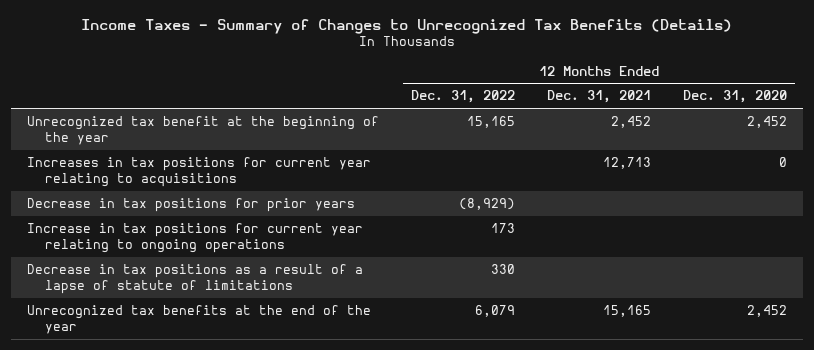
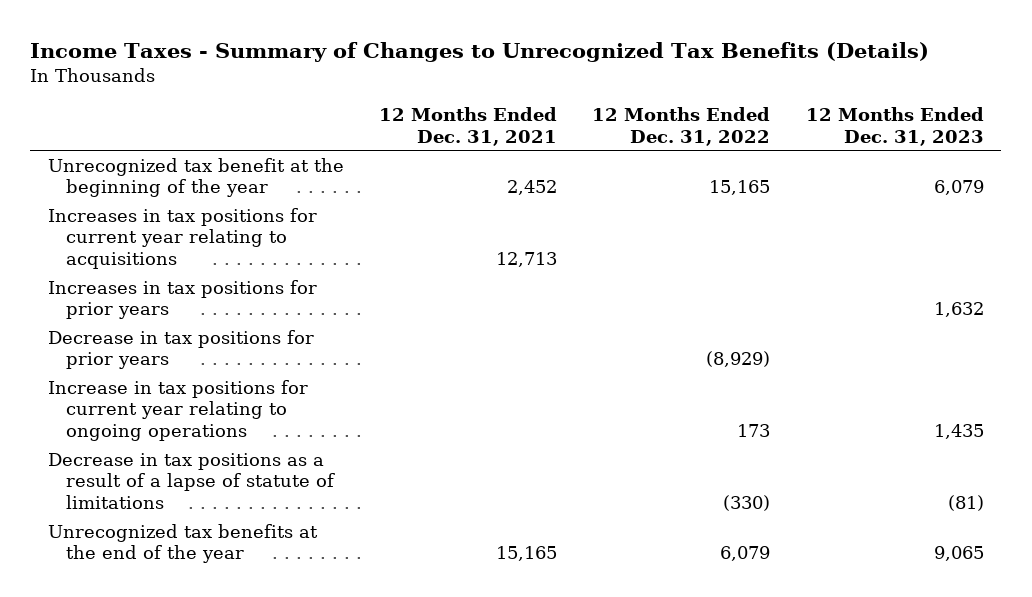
- | 12 Months Ended Dec. 31, 2022 | 12 Months Ended Dec. 31, 2021 | 12 Months Ended Dec. 31, 2020
+ | 12 Months Ended Dec. 31, 2021 | 12 Months Ended Dec. 31, 2022 | 12 Months Ended Dec. 31, 2023
+ Increases in tax positions for prior years | | | 1,632
- Decrease in tax positions as a result of a lapse of statute of limitations | 330 | |
+ Decrease in tax positions as a result of a lapse of statute of limitations | | (330) | (81)

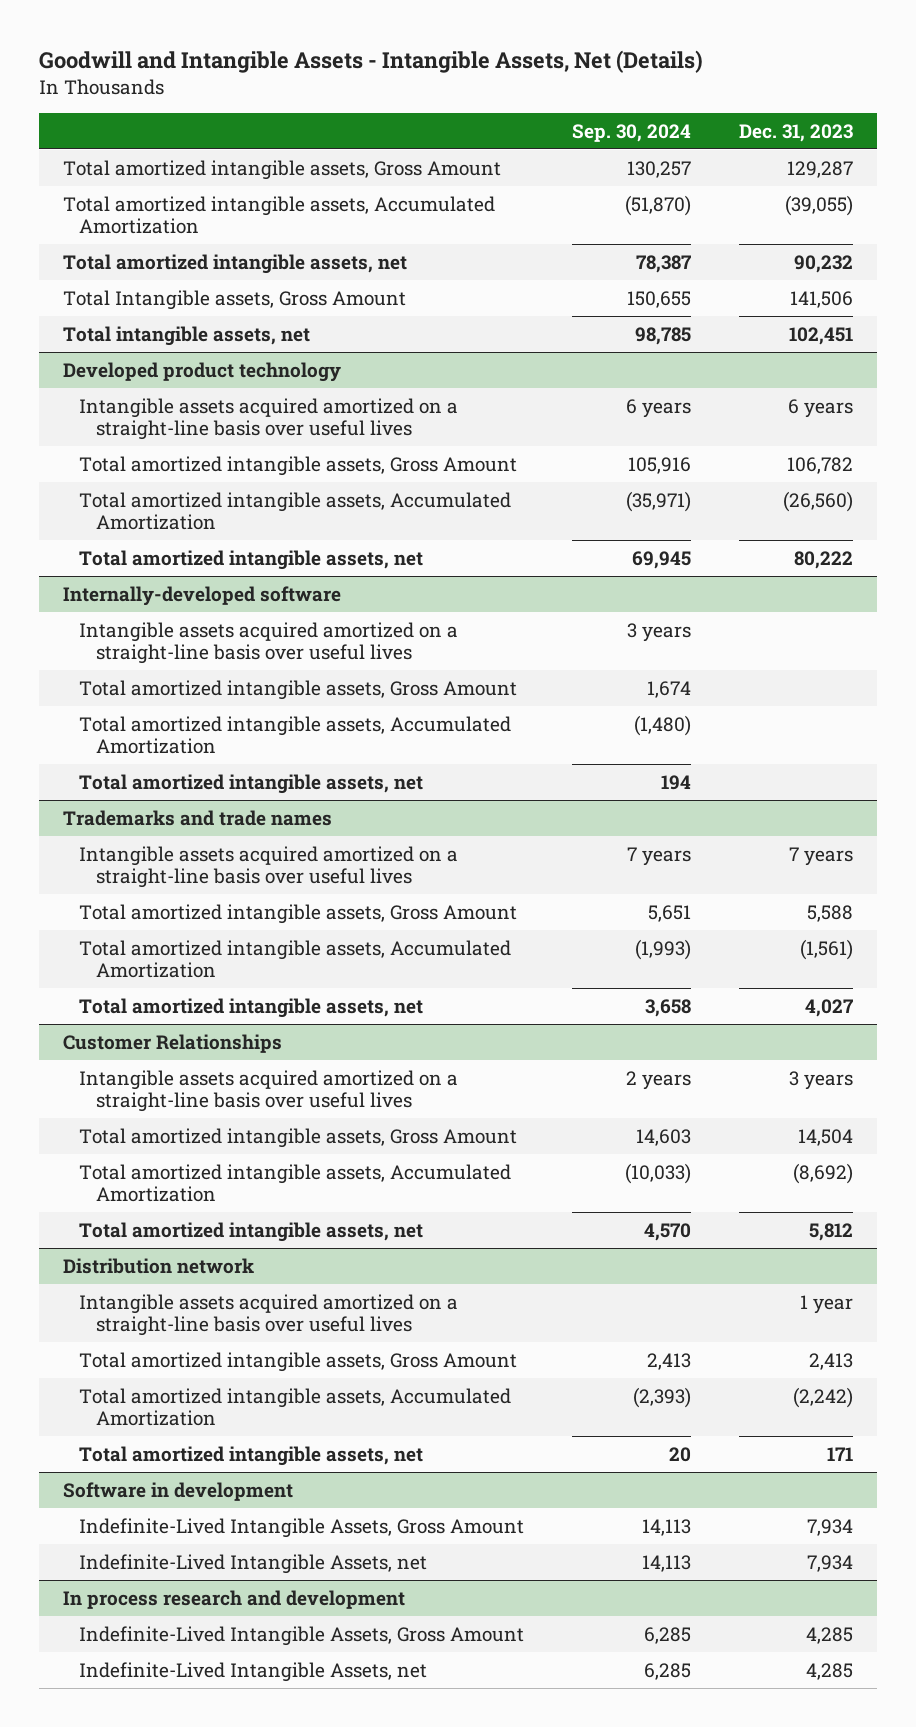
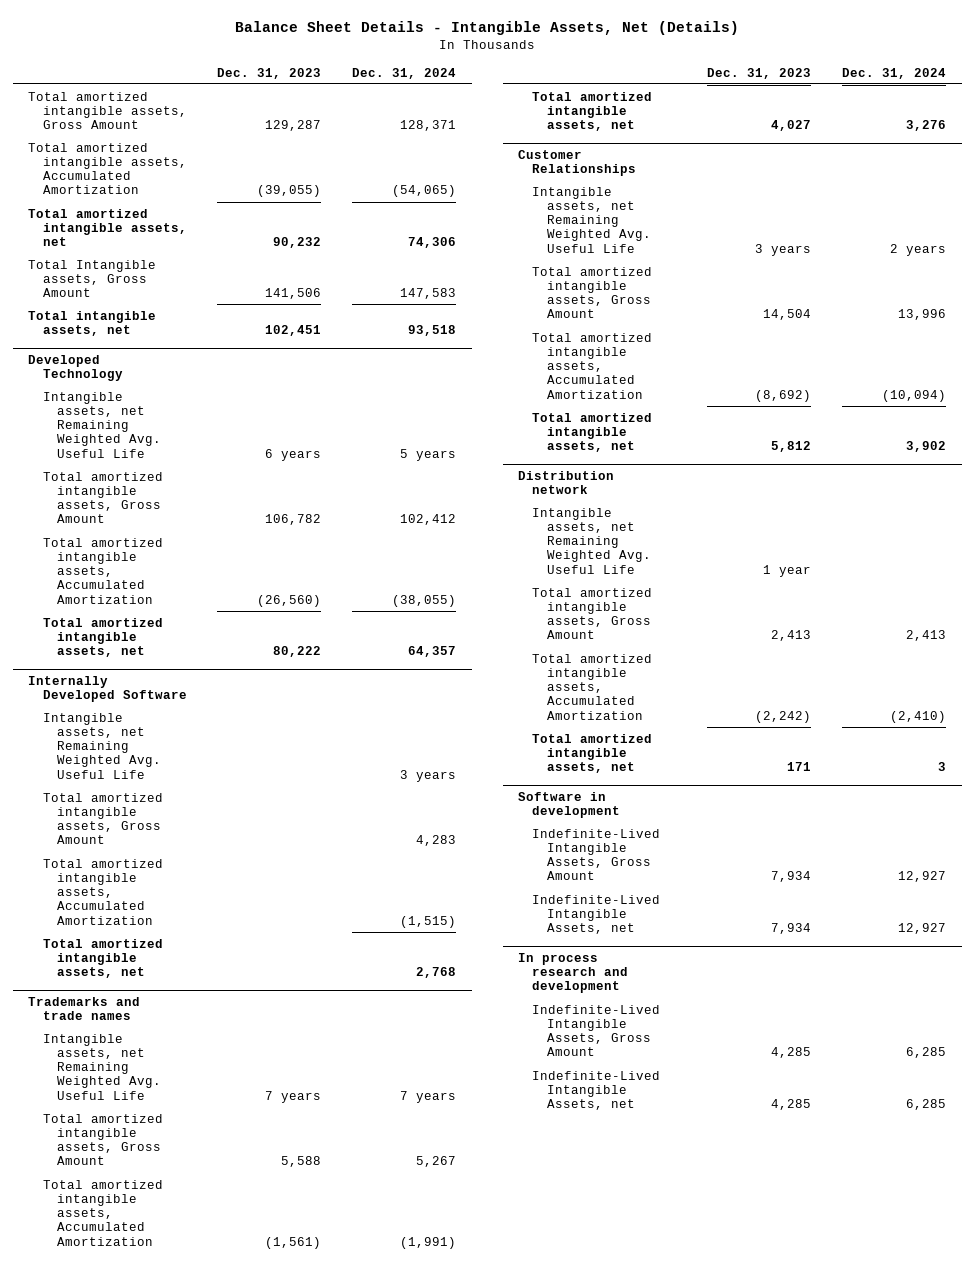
- Goodwill and Intangible Assets - Intangible Assets, Net (Details)
+ Balance Sheet Details - Intangible Assets, Net (Details)
- | Sep. 30, 2024 | Dec. 31, 2023
+ | Dec. 31, 2023 | Dec. 31, 2024
- Developed product technology
- Intangible assets acquired amortized on a straight-line basis over useful lives | 6 years | 6 years
+ Developed Technology
+ Intangible assets, net Remaining Weighted Avg. Useful Life | 6 years | 5 years
- Internally-developed software
- Intangible assets acquired amortized on a straight-line basis over useful lives | 3 years |
+ Internally Developed Software
+ Intangible assets, net Remaining Weighted Avg. Useful Life | | 3 years
@ Trademarks and trade names
- Intangible assets acquired amortized on a straight-line basis over useful lives | 7 years | 7 years
+ Intangible assets, net Remaining Weighted Avg. Useful Life | 7 years | 7 years
@ Customer Relationships
- Intangible assets acquired amortized on a straight-line basis over useful lives | 2 years | 3 years
+ Intangible assets, net Remaining Weighted Avg. Useful Life | 3 years | 2 years
@ Distribution network
- Intangible assets acquired amortized on a straight-line basis over useful lives | | 1 year
+ Intangible assets, net Remaining Weighted Avg. Useful Life | 1 year |

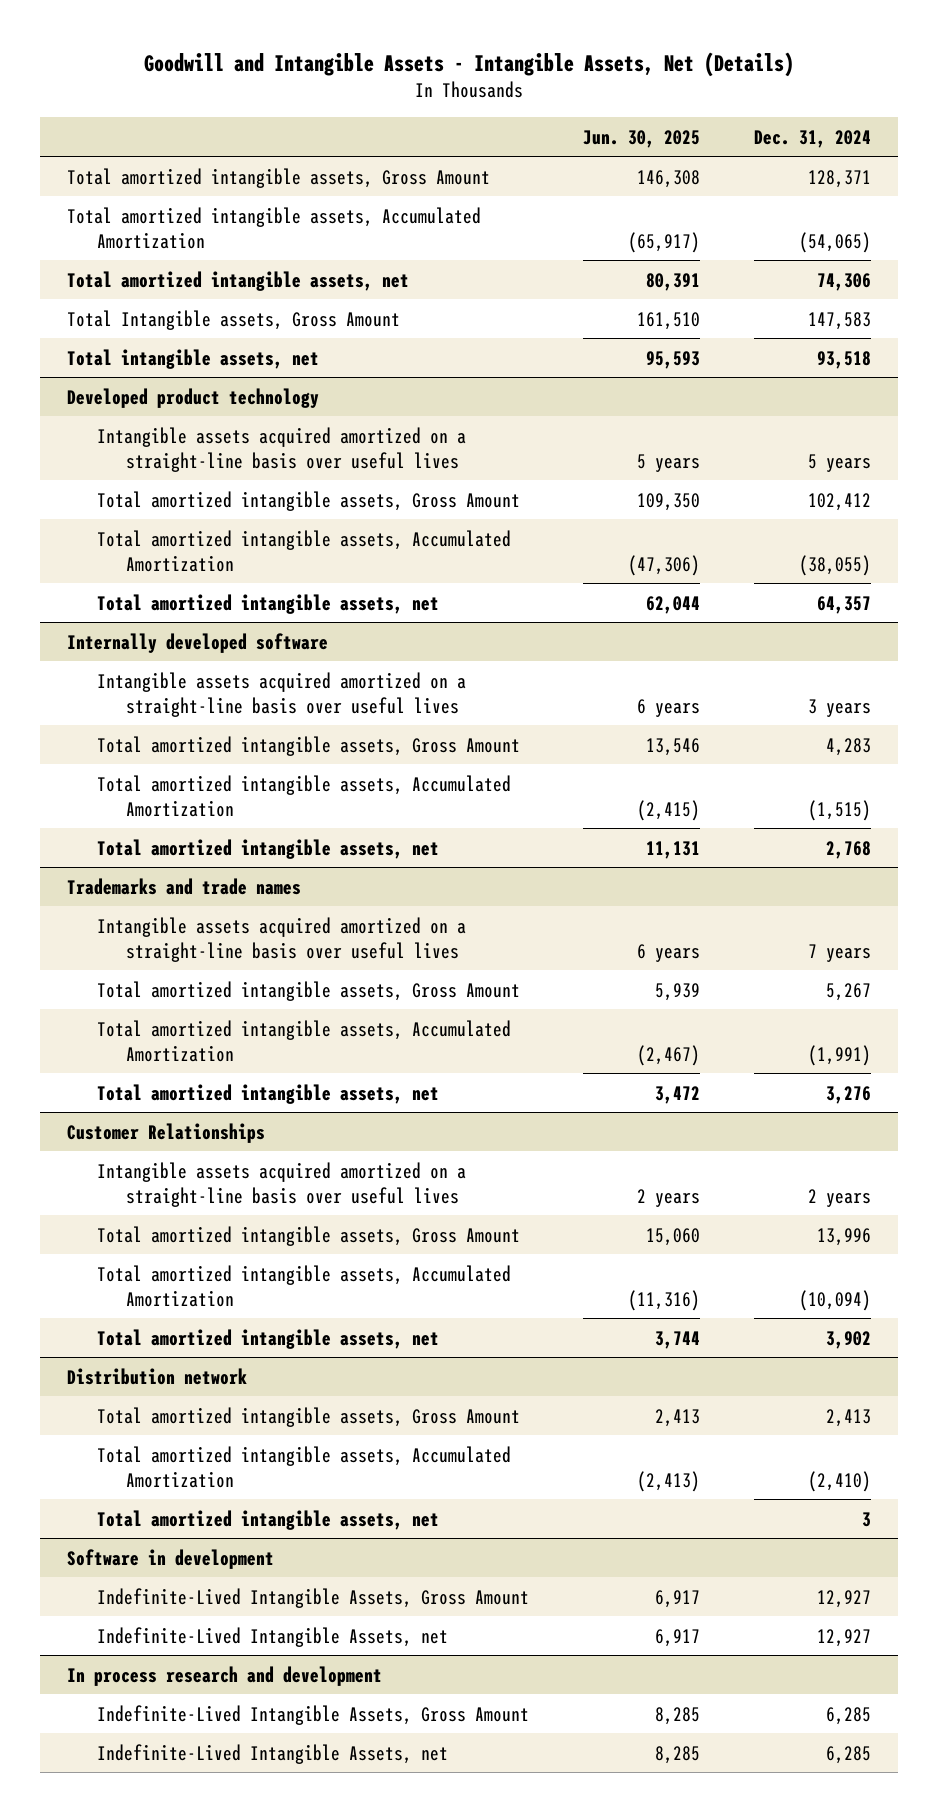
- Balance Sheet Details - Intangible Assets, Net (Details)
+ Goodwill and Intangible Assets - Intangible Assets, Net (Details)
- | Dec. 31, 2023 | Dec. 31, 2024
+ | Jun. 30, 2025 | Dec. 31, 2024
- Developed Technology
- Intangible assets, net Remaining Weighted Avg. Useful Life | 6 years | 5 years
+ Developed product technology
+ Intangible assets acquired amortized on a straight-line basis over useful lives | 5 years | 5 years
- Internally Developed Software
- Intangible assets, net Remaining Weighted Avg. Useful Life | | 3 years
+ Internally developed software
+ Intangible assets acquired amortized on a straight-line basis over useful lives | 6 years | 3 years
@ Trademarks and trade names
- Intangible assets, net Remaining Weighted Avg. Useful Life | 7 years | 7 years
+ Intangible assets acquired amortized on a straight-line basis over useful lives | 6 years | 7 years
@ Customer Relationships
- Intangible assets, net Remaining Weighted Avg. Useful Life | 3 years | 2 years
+ Intangible assets acquired amortized on a straight-line basis over useful lives | 2 years | 2 years
@ Distribution network
- Intangible assets, net Remaining Weighted Avg. Useful Life | 1 year |

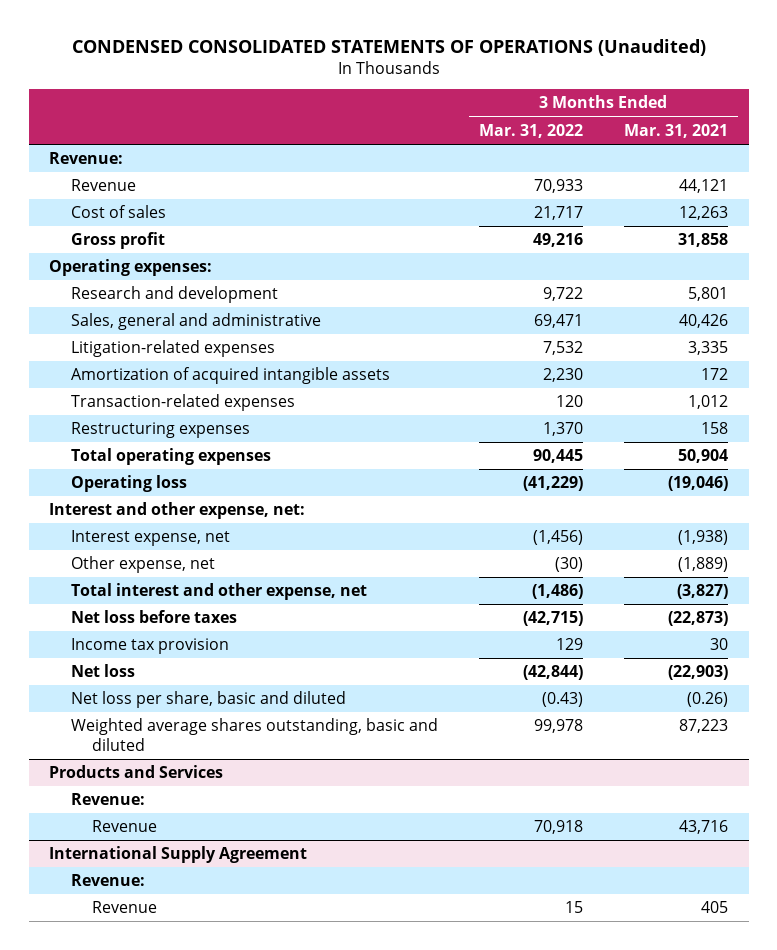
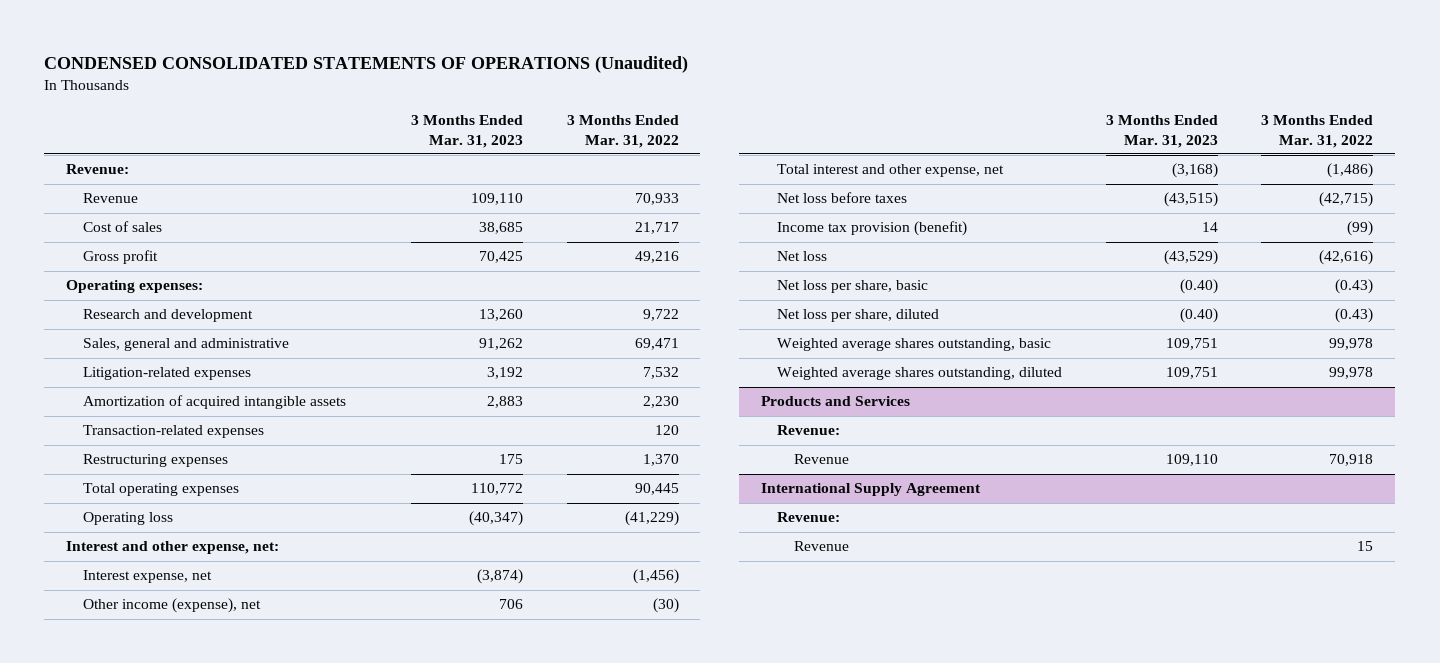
- | 3 Months Ended Mar. 31, 2022 | 3 Months Ended Mar. 31, 2021
+ | 3 Months Ended Mar. 31, 2023 | 3 Months Ended Mar. 31, 2022
- Other expense, net | (30) | (1,889)
+ Other income (expense), net | 706 | (30)
- Income tax provision | 129 | 30
- Net loss | (42,844) | (22,903)
- Net loss per share, basic and diluted | (0.43) | (0.26)
- Weighted average shares outstanding, basic and diluted | 99,978 | 87,223
+ Income tax provision (benefit) | 14 | (99)
+ Net loss | (43,529) | (42,616)
+ Net loss per share, basic | (0.40) | (0.43)
+ Net loss per share, diluted | (0.40) | (0.43)
+ Weighted average shares outstanding, basic | 109,751 | 99,978
+ Weighted average shares outstanding, diluted | 109,751 | 99,978

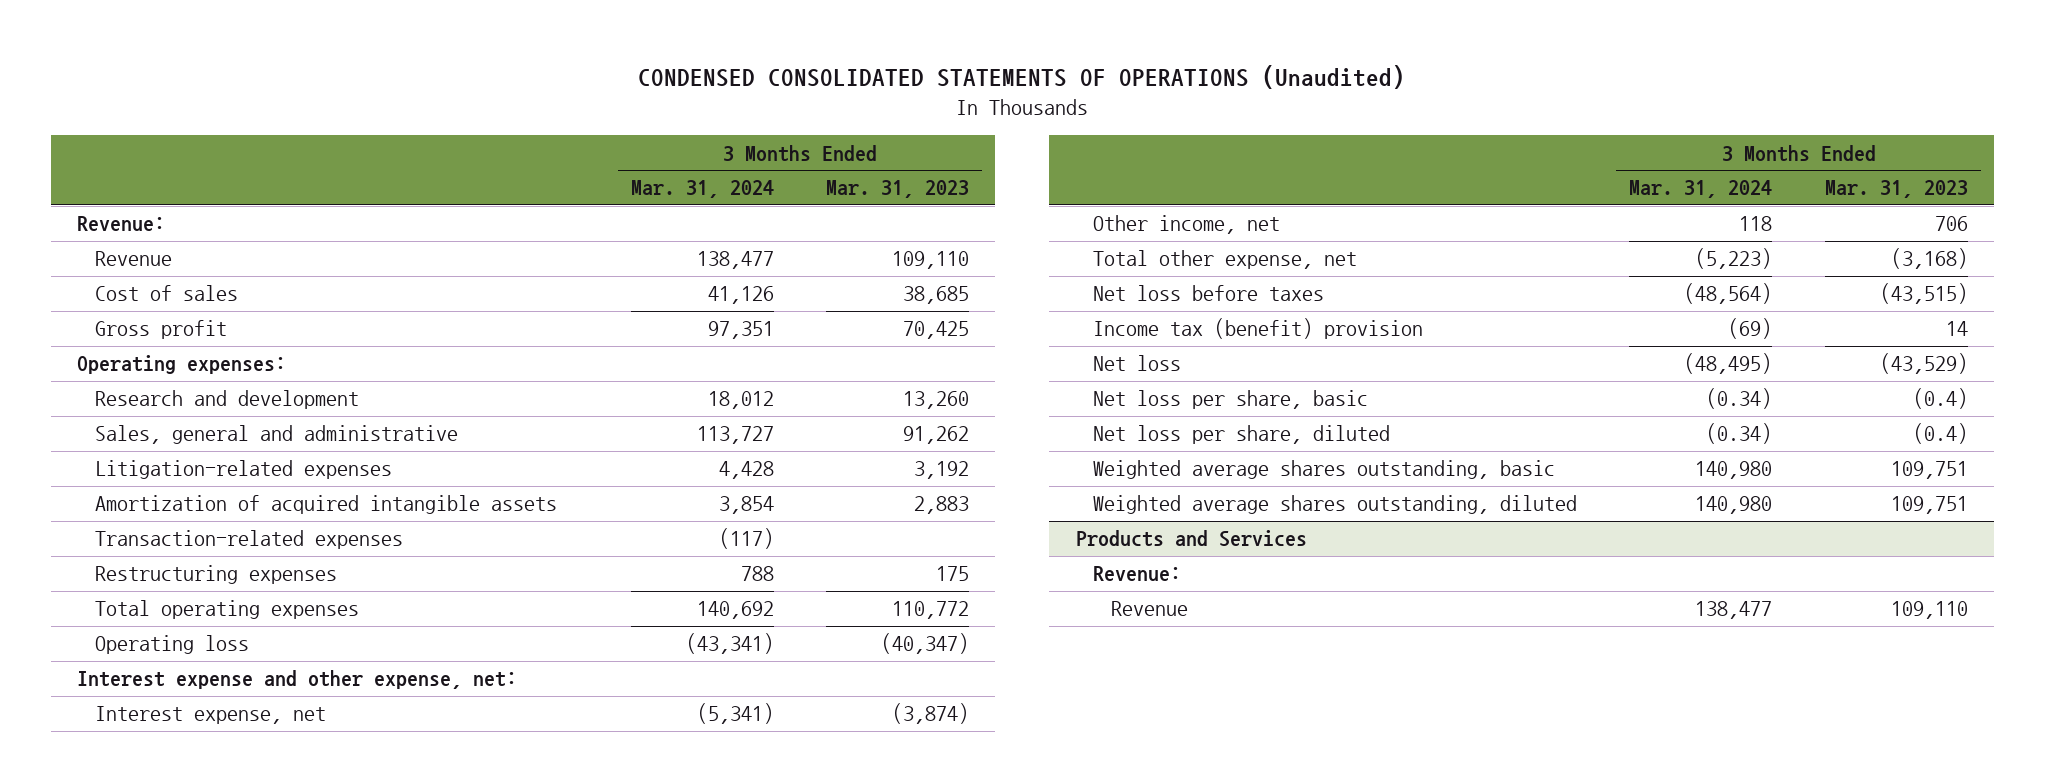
- | 3 Months Ended Mar. 31, 2023 | 3 Months Ended Mar. 31, 2022
+ | 3 Months Ended Mar. 31, 2024 | 3 Months Ended Mar. 31, 2023
- Interest and other expense, net:
+ Interest expense and other expense, net:
- Other income (expense), net | 706 | (30)
- Total interest and other expense, net | (3,168) | (1,486)
+ Other income, net | 118 | 706
+ Total other expense, net | (5,223) | (3,168)
- Income tax provision (benefit) | 14 | (99)
+ Income tax (benefit) provision | (69) | 14
- Net loss per share, basic | (0.40) | (0.43)
- Net loss per share, diluted | (0.40) | (0.43)
+ Net loss per share, basic | (0.34) | (0.4)
+ Net loss per share, diluted | (0.34) | (0.4)
- International Supply Agreement
- Revenue:
- Revenue | | 15

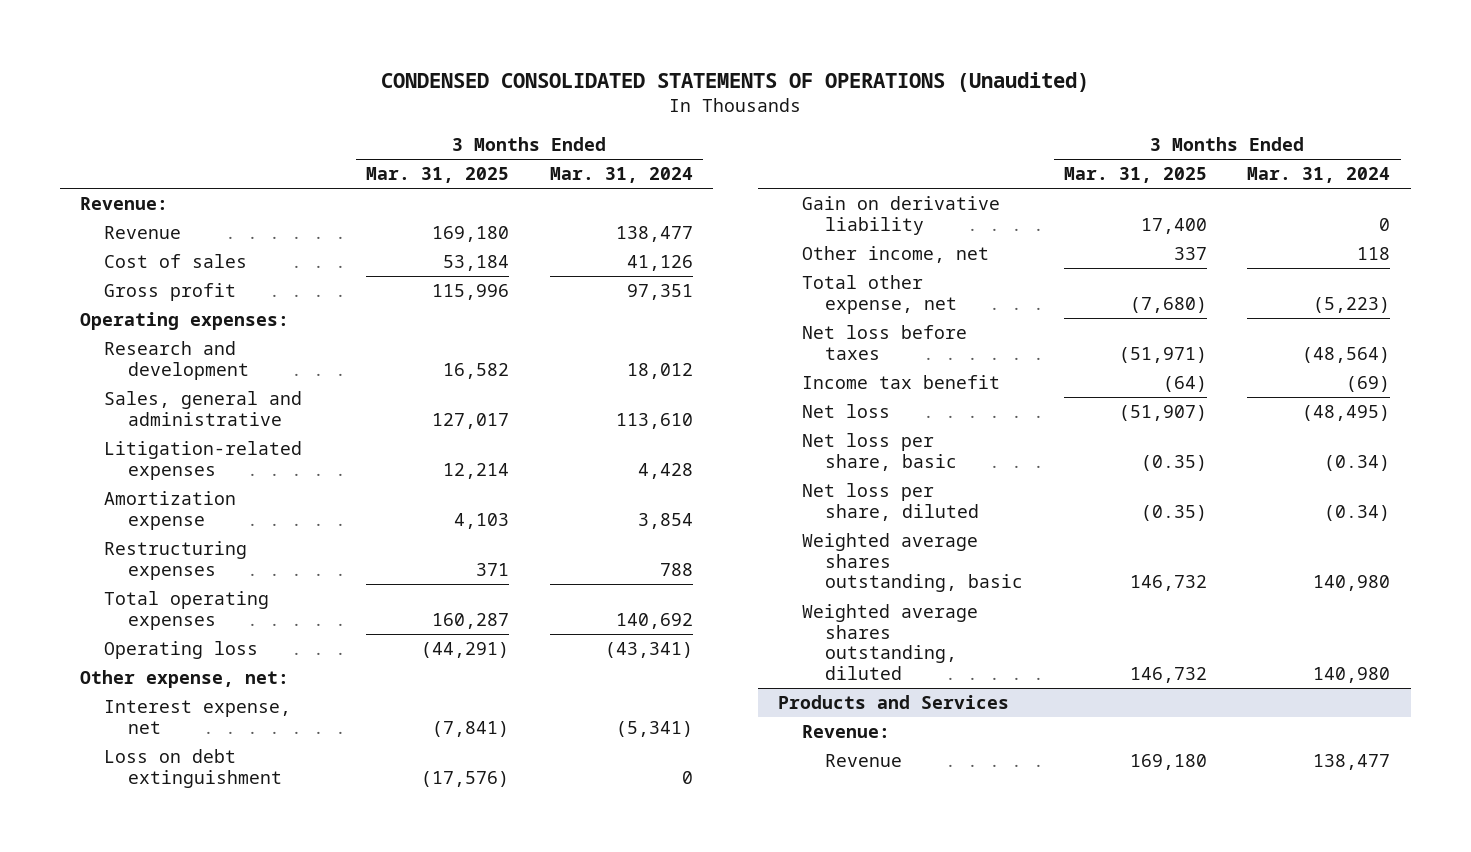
- | 3 Months Ended Mar. 31, 2024 | 3 Months Ended Mar. 31, 2023
+ | 3 Months Ended Mar. 31, 2025 | 3 Months Ended Mar. 31, 2024
- Sales, general and administrative | 113,727 | 91,262
+ Sales, general and administrative | 127,017 | 113,610
- Amortization of acquired intangible assets | 3,854 | 2,883
- Transaction-related expenses | (117) |
+ Amortization expense | 4,103 | 3,854
- Interest expense and other expense, net:
+ Other expense, net:
+ Loss on debt extinguishment | (17,576) | 0
+ Gain on derivative liability | 17,400 | 0
- Income tax (benefit) provision | (69) | 14
+ Income tax benefit | (64) | (69)

